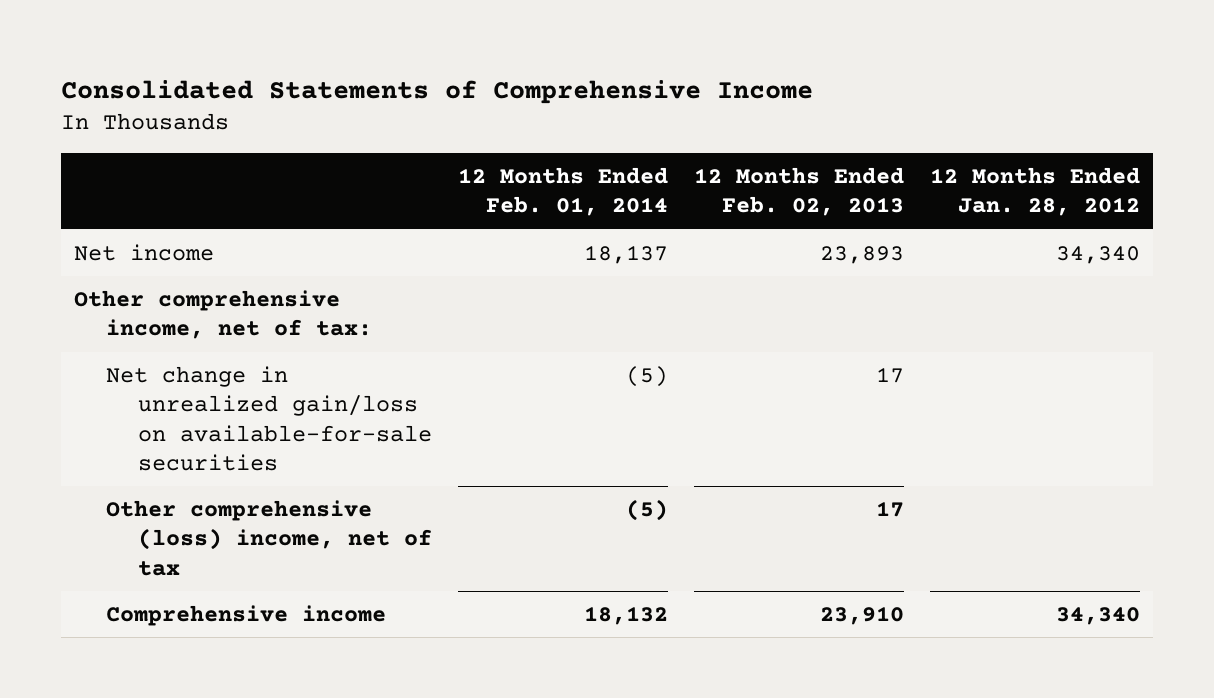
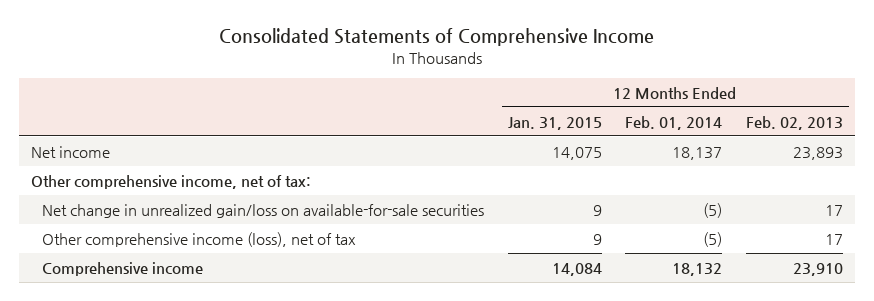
- | 12 Months Ended Feb. 01, 2014 | 12 Months Ended Feb. 02, 2013 | 12 Months Ended Jan. 28, 2012
+ | 12 Months Ended Jan. 31, 2015 | 12 Months Ended Feb. 01, 2014 | 12 Months Ended Feb. 02, 2013
- Other comprehensive (loss) income, net of tax | (5) | 17 |
+ Other comprehensive income (loss), net of tax | 9 | (5) | 17

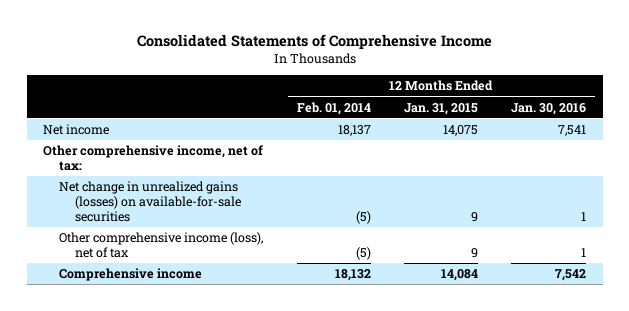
- | 12 Months Ended Jan. 31, 2015 | 12 Months Ended Feb. 01, 2014 | 12 Months Ended Feb. 02, 2013
+ | 12 Months Ended Feb. 01, 2014 | 12 Months Ended Jan. 31, 2015 | 12 Months Ended Jan. 30, 2016
- Net change in unrealized gain/loss on available-for-sale securities | 9 | (5) | 17
+ Net change in unrealized gains (losses) on available-for-sale securities | (5) | 9 | 1

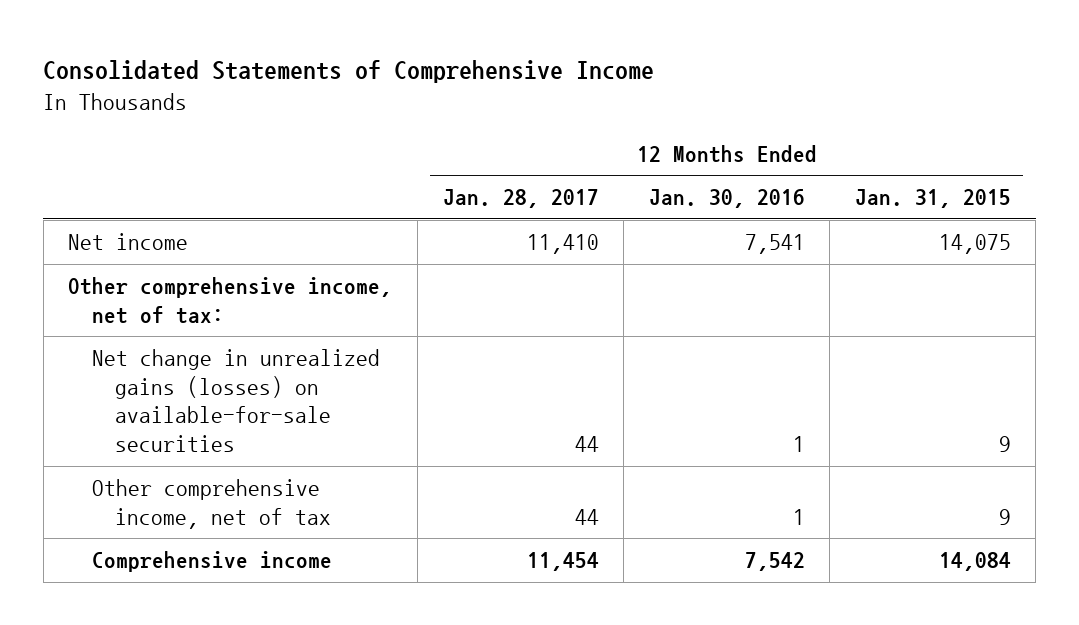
- | 12 Months Ended Feb. 01, 2014 | 12 Months Ended Jan. 31, 2015 | 12 Months Ended Jan. 30, 2016
+ | 12 Months Ended Jan. 28, 2017 | 12 Months Ended Jan. 30, 2016 | 12 Months Ended Jan. 31, 2015
- Other comprehensive income (loss), net of tax | (5) | 9 | 1
+ Other comprehensive income, net of tax | 44 | 1 | 9

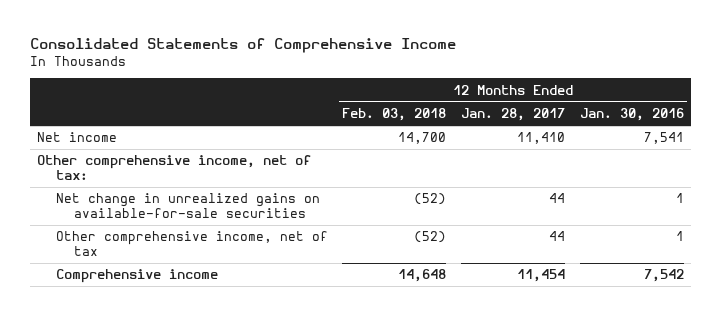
- | 12 Months Ended Jan. 28, 2017 | 12 Months Ended Jan. 30, 2016 | 12 Months Ended Jan. 31, 2015
+ | 12 Months Ended Feb. 03, 2018 | 12 Months Ended Jan. 28, 2017 | 12 Months Ended Jan. 30, 2016
- Net change in unrealized gains (losses) on available-for-sale securities | 44 | 1 | 9
+ Net change in unrealized gains on available-for-sale securities | (52) | 44 | 1

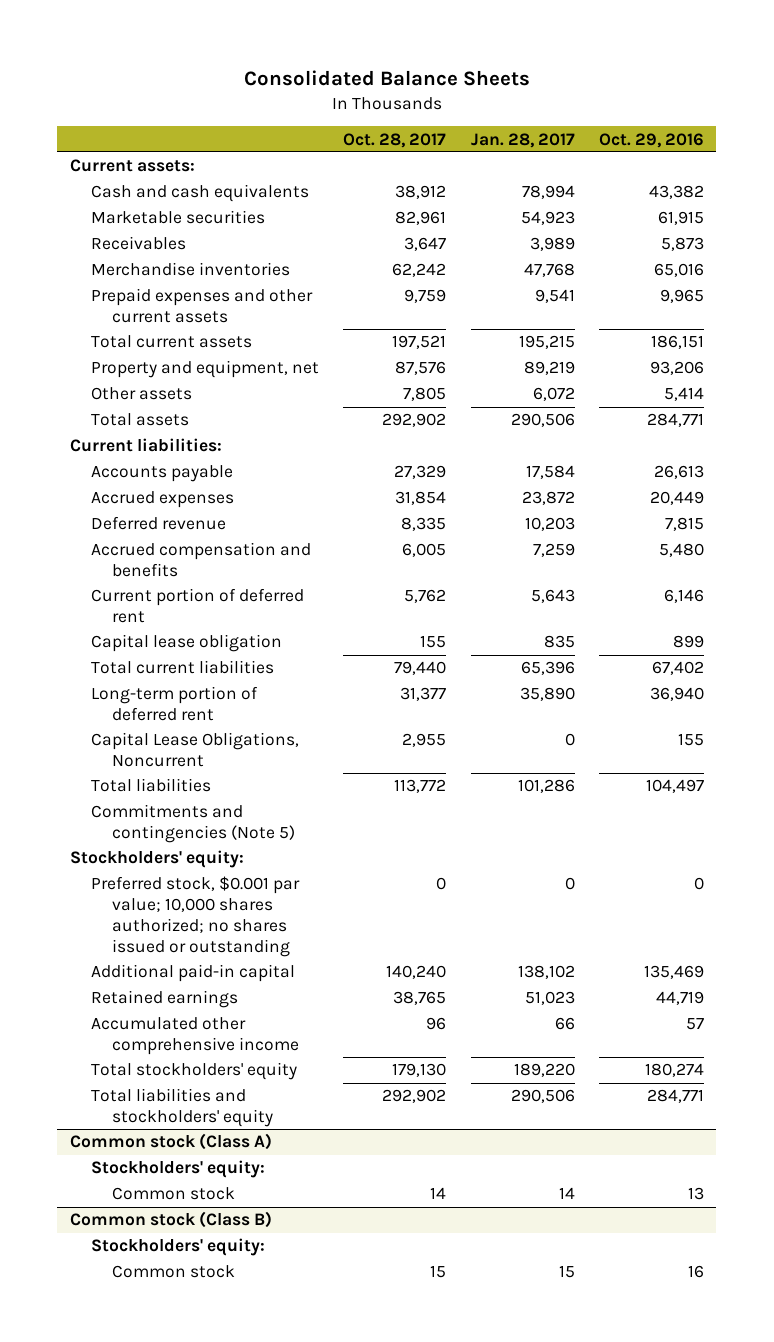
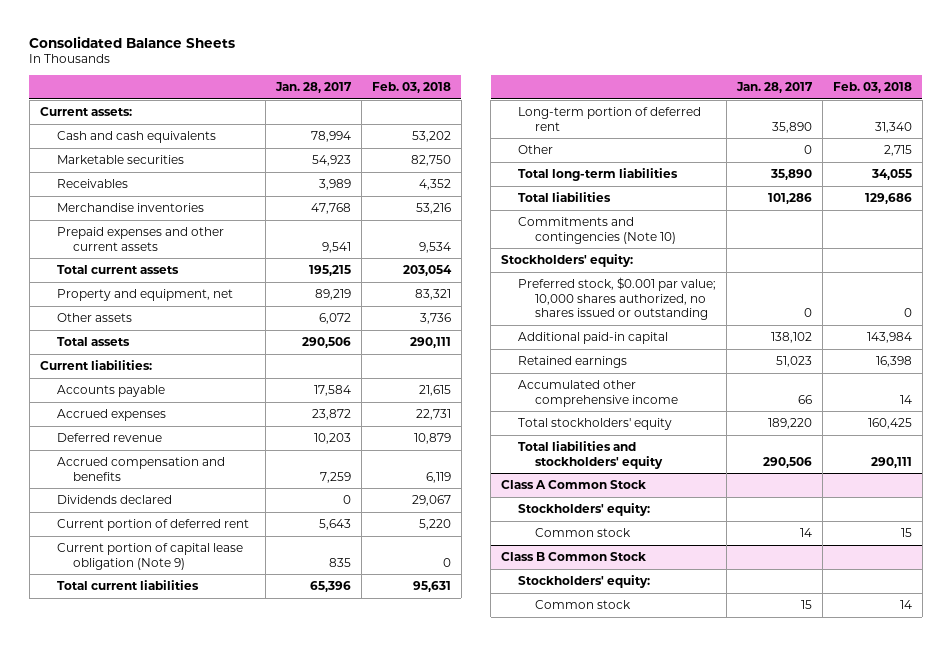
- | Oct. 28, 2017 | Jan. 28, 2017 | Oct. 29, 2016
+ | Jan. 28, 2017 | Feb. 03, 2018
+ Dividends declared | 0 | 29,067
- Capital lease obligation | 155 | 835 | 899
+ Current portion of capital lease obligation (Note 9) | 835 | 0
- Capital Lease Obligations, Noncurrent | 2,955 | 0 | 155
+ Other | 0 | 2,715
+ Total long-term liabilities | 35,890 | 34,055
- Commitments and contingencies (Note 5)
+ Commitments and contingencies (Note 10)
- Preferred stock, $0.001 par value; 10,000 shares authorized; no shares issued or outstanding | 0 | 0 | 0
+ Preferred stock, $0.001 par value; 10,000 shares authorized, no shares issued or outstanding | 0 | 0
- Common stock (Class A)
+ Class A Common Stock
- Common stock (Class B)
+ Class B Common Stock

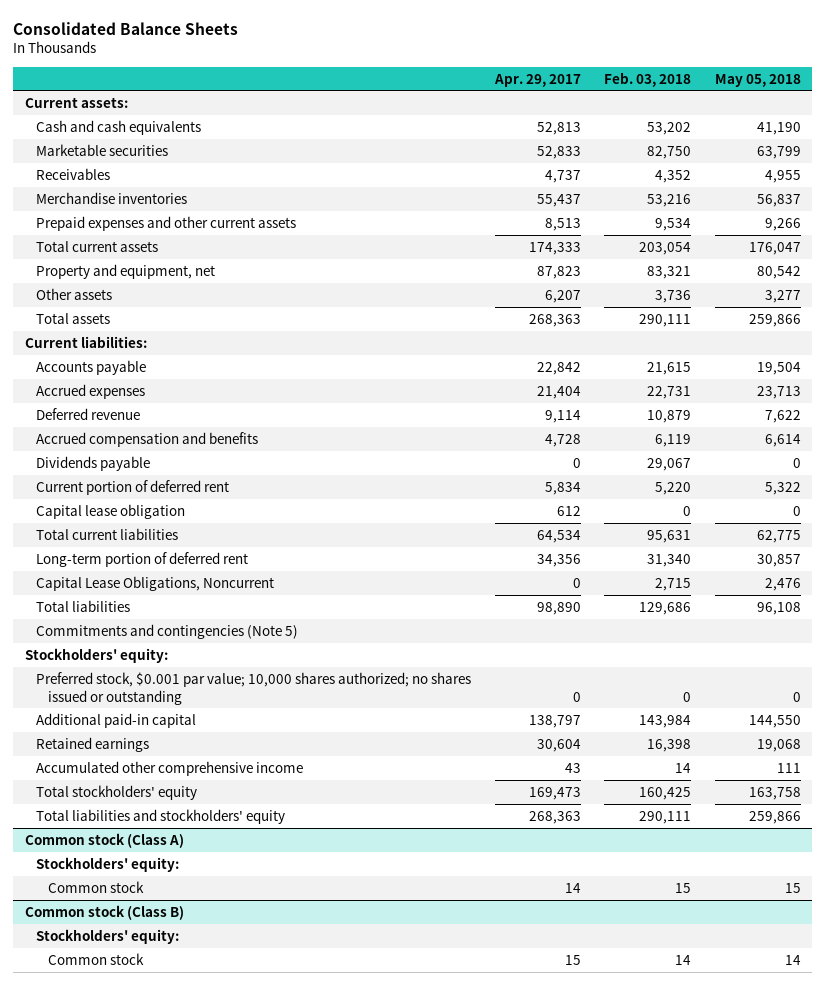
- | Jan. 28, 2017 | Feb. 03, 2018
+ | Apr. 29, 2017 | Feb. 03, 2018 | May 05, 2018
- Dividends declared | 0 | 29,067
+ Dividends payable | 0 | 29,067 | 0
- Current portion of capital lease obligation (Note 9) | 835 | 0
+ Capital lease obligation | 612 | 0 | 0
- Other | 0 | 2,715
- Total long-term liabilities | 35,890 | 34,055
+ Capital Lease Obligations, Noncurrent | 0 | 2,715 | 2,476
- Commitments and contingencies (Note 10)
+ Commitments and contingencies (Note 5)
- Preferred stock, $0.001 par value; 10,000 shares authorized, no shares issued or outstanding | 0 | 0
+ Preferred stock, $0.001 par value; 10,000 shares authorized; no shares issued or outstanding | 0 | 0 | 0
- Class A Common Stock
+ Common stock (Class A)
- Class B Common Stock
+ Common stock (Class B)

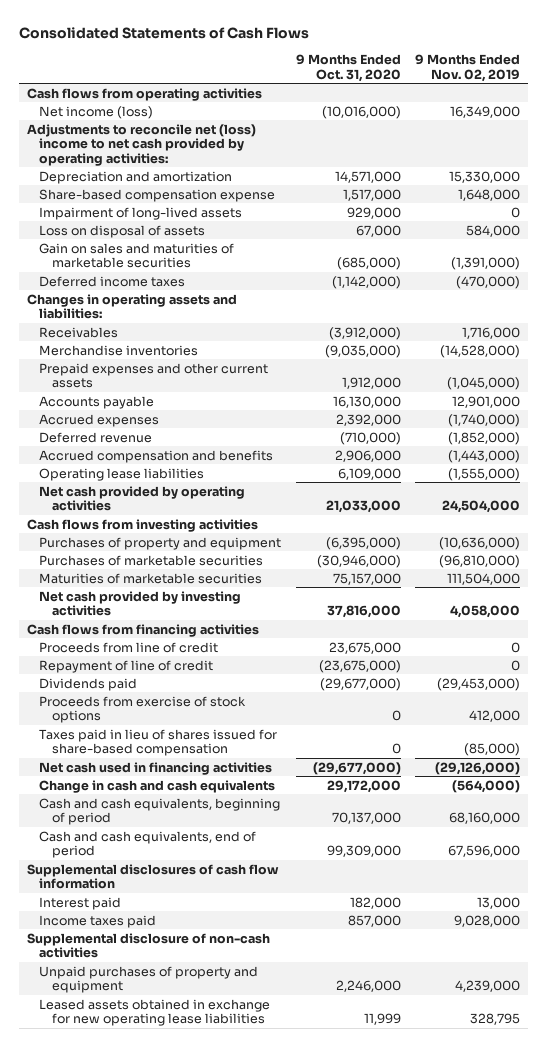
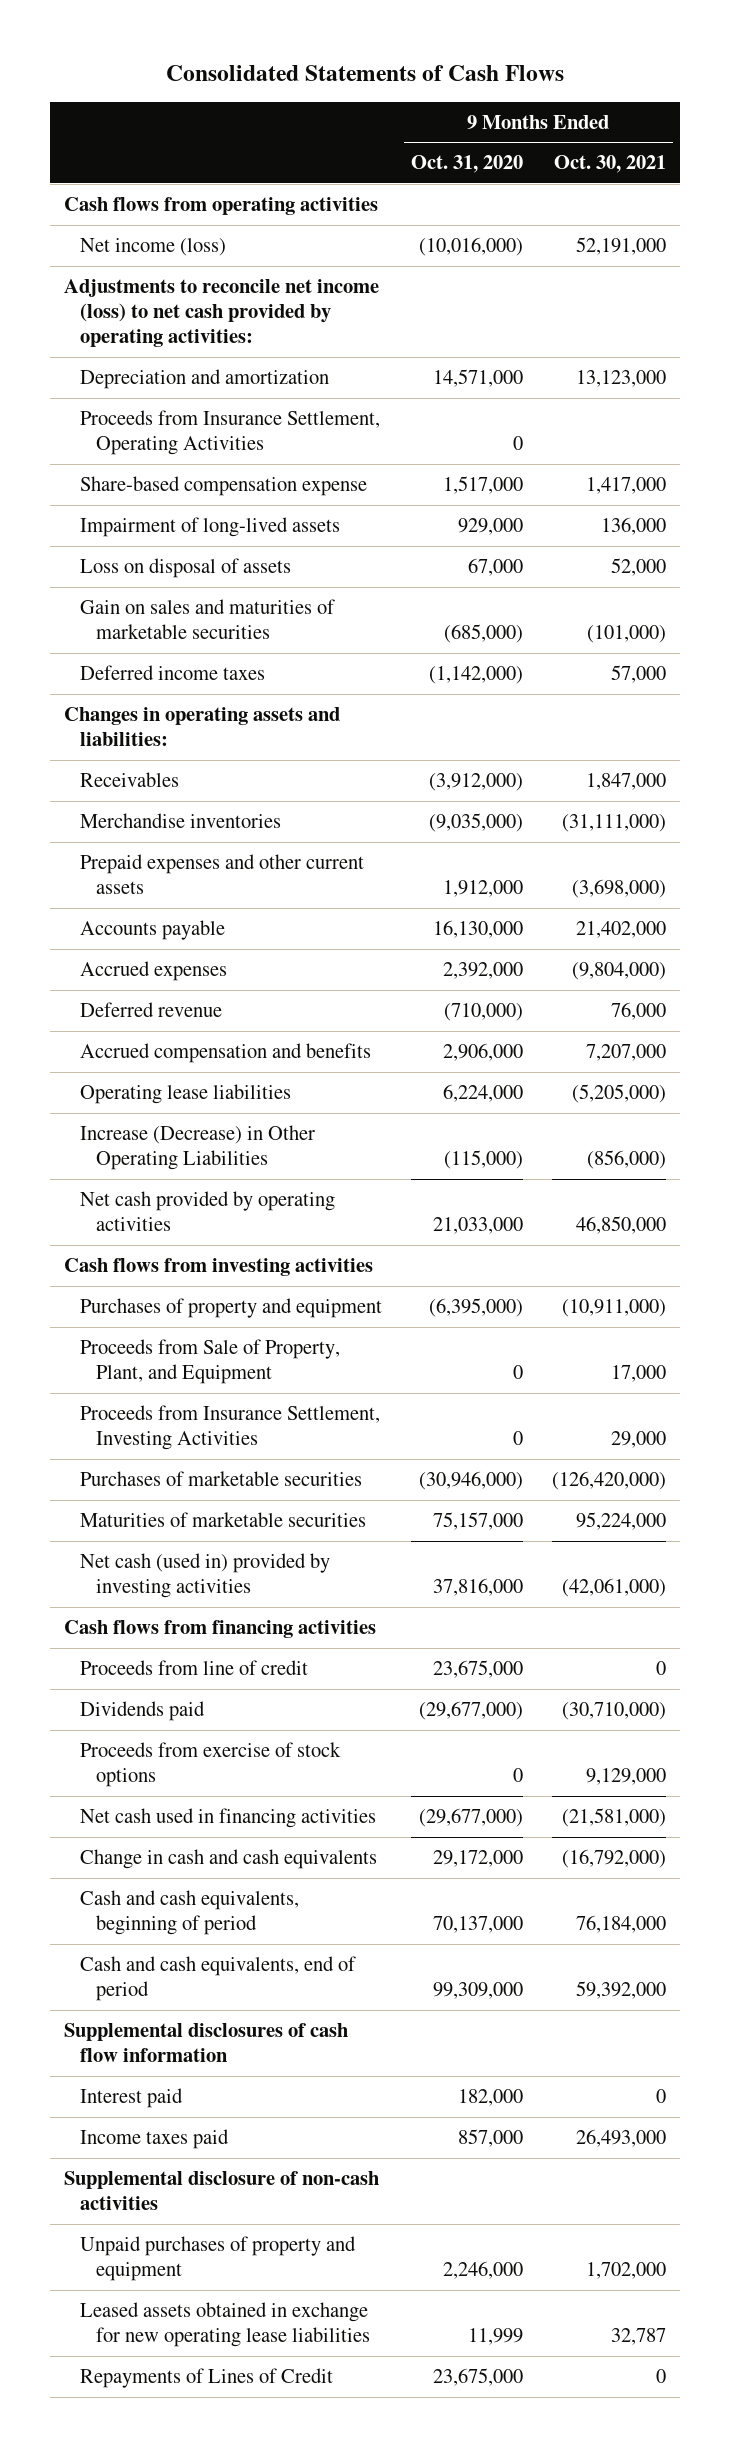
- | 9 Months Ended Oct. 31, 2020 | 9 Months Ended Nov. 02, 2019
+ | 9 Months Ended Oct. 31, 2020 | 9 Months Ended Oct. 30, 2021
- Adjustments to reconcile net (loss) income to net cash provided by operating activities:
+ Adjustments to reconcile net income (loss) to net cash provided by operating activities:
+ Proceeds from Insurance Settlement, Operating Activities | 0 |
- Operating lease liabilities | 6,109,000 | (1,555,000)
+ Operating lease liabilities | 6,224,000 | (5,205,000)
+ Increase (Decrease) in Other Operating Liabilities | (115,000) | (856,000)
+ Proceeds from Sale of Property, Plant, and Equipment | 0 | 17,000
+ Proceeds from Insurance Settlement, Investing Activities | 0 | 29,000
- Net cash provided by investing activities | 37,816,000 | 4,058,000
+ Net cash (used in) provided by investing activities | 37,816,000 | (42,061,000)
- Repayment of line of credit | (23,675,000) | 0
- Taxes paid in lieu of shares issued for share-based compensation | 0 | (85,000)
+ Repayments of Lines of Credit | 23,675,000 | 0

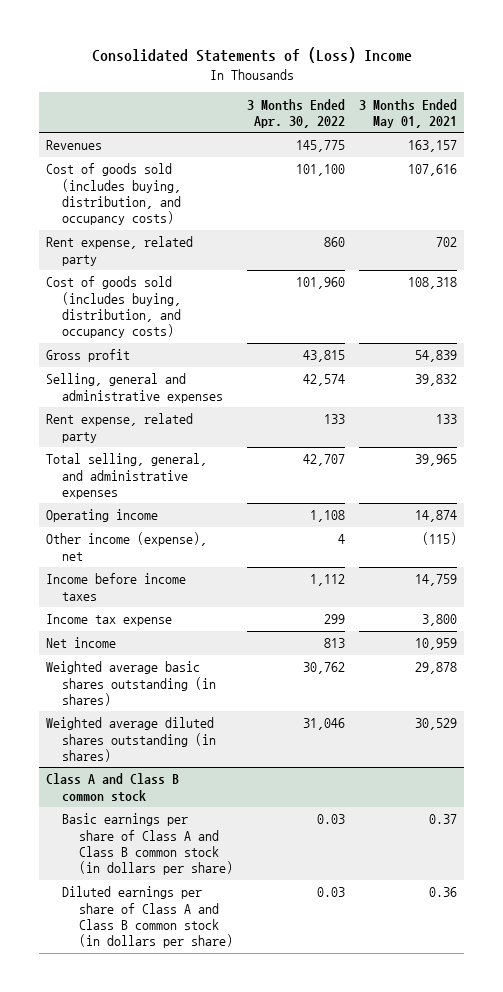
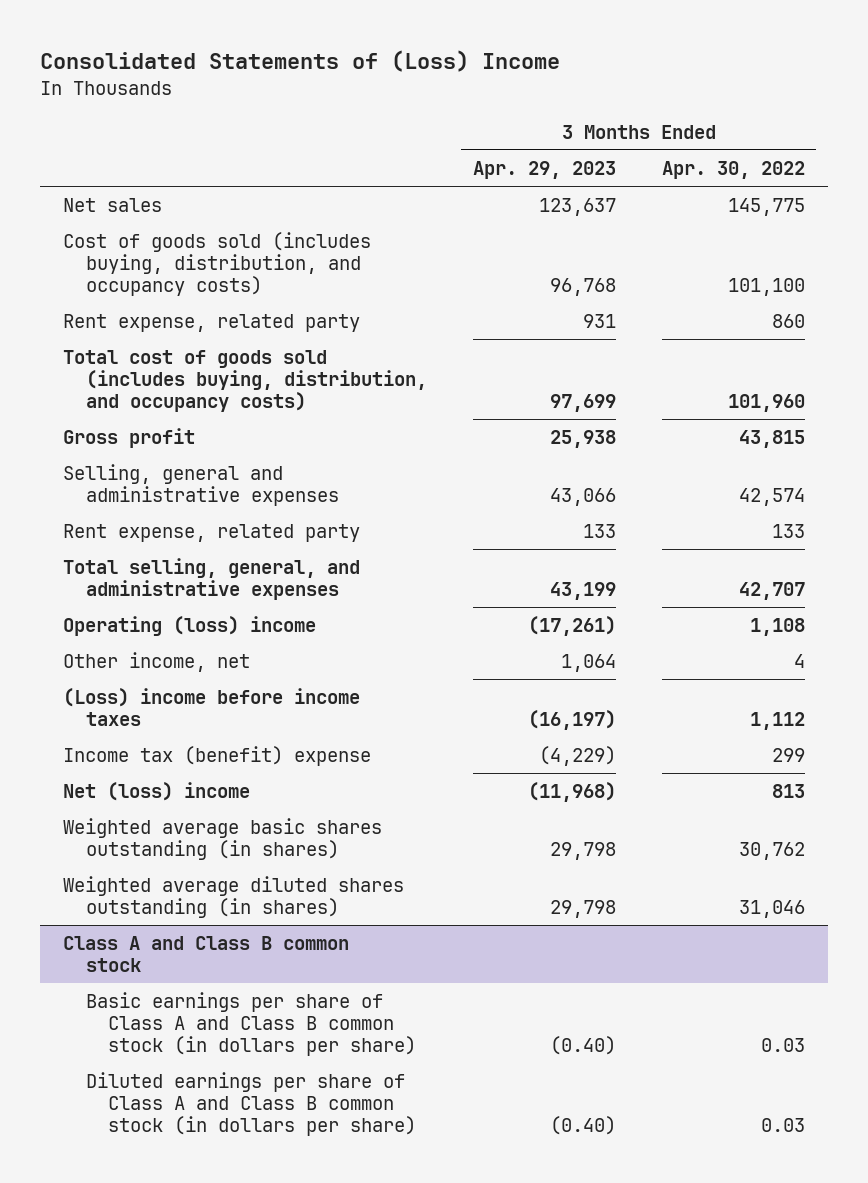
- | 3 Months Ended Apr. 30, 2022 | 3 Months Ended May 01, 2021
+ | 3 Months Ended Apr. 29, 2023 | 3 Months Ended Apr. 30, 2022
- Revenues | 145,775 | 163,157
+ Net sales | 123,637 | 145,775
- Cost of goods sold (includes buying, distribution, and occupancy costs) | 101,960 | 108,318
+ Total cost of goods sold (includes buying, distribution, and occupancy costs) | 97,699 | 101,960
- Operating income | 1,108 | 14,874
- Other income (expense), net | 4 | (115)
- Income before income taxes | 1,112 | 14,759
- Income tax expense | 299 | 3,800
- Net income | 813 | 10,959
+ Operating (loss) income | (17,261) | 1,108
+ Other income, net | 1,064 | 4
+ (Loss) income before income taxes | (16,197) | 1,112
+ Income tax (benefit) expense | (4,229) | 299
+ Net (loss) income | (11,968) | 813

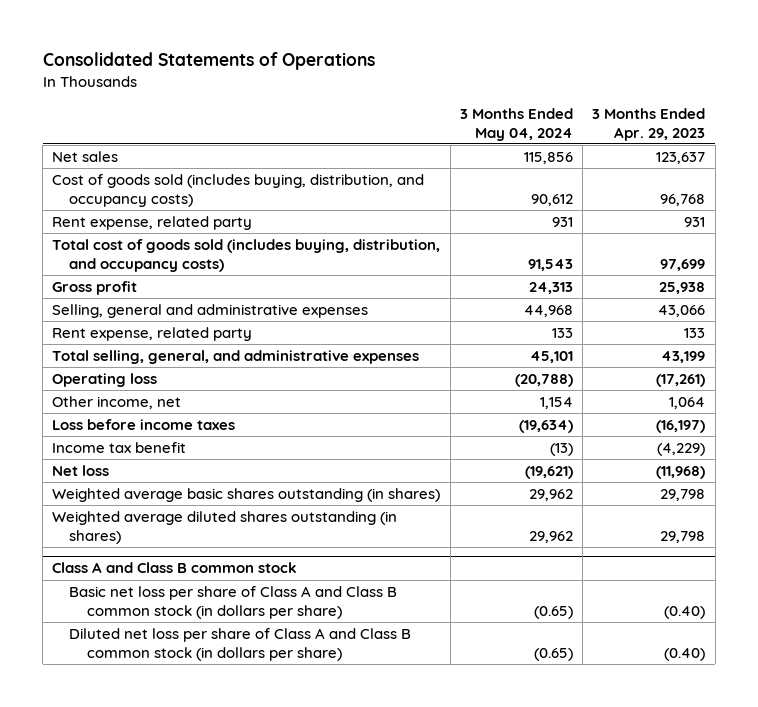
- Consolidated Statements of (Loss) Income
+ Consolidated Statements of Operations
- | 3 Months Ended Apr. 29, 2023 | 3 Months Ended Apr. 30, 2022
+ | 3 Months Ended May 04, 2024 | 3 Months Ended Apr. 29, 2023
- Operating (loss) income | (17,261) | 1,108
+ Operating loss | (20,788) | (17,261)
- (Loss) income before income taxes | (16,197) | 1,112
- Income tax (benefit) expense | (4,229) | 299
- Net (loss) income | (11,968) | 813
+ Loss before income taxes | (19,634) | (16,197)
+ Income tax benefit | (13) | (4,229)
+ Net loss | (19,621) | (11,968)
@ Class A and Class B common stock
- Basic earnings per share of Class A and Class B common stock (in dollars per share) | (0.40) | 0.03
- Diluted earnings per share of Class A and Class B common stock (in dollars per share) | (0.40) | 0.03
+ Basic net loss per share of Class A and Class B common stock (in dollars per share) | (0.65) | (0.40)
+ Diluted net loss per share of Class A and Class B common stock (in dollars per share) | (0.65) | (0.40)

